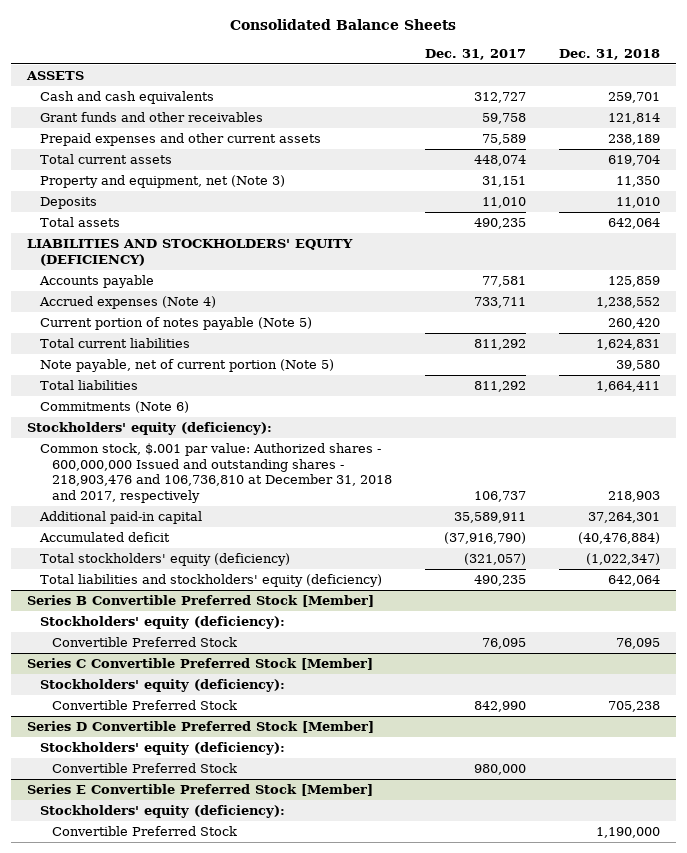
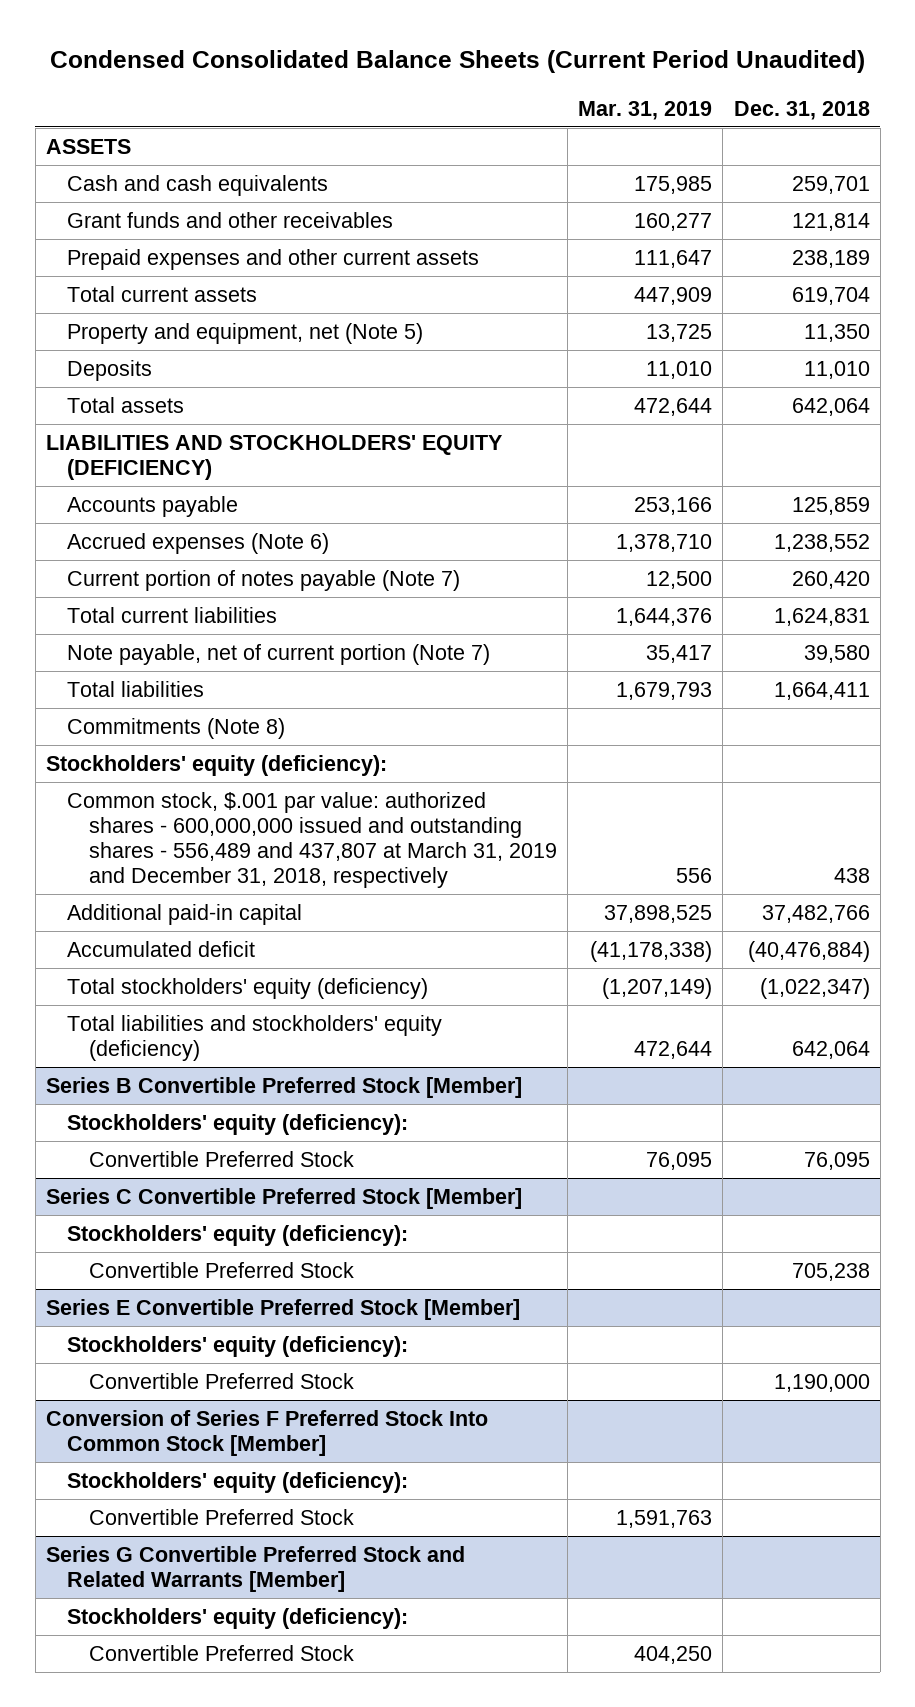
- Consolidated Balance Sheets
+ Condensed Consolidated Balance Sheets (Current Period Unaudited)
- | Dec. 31, 2017 | Dec. 31, 2018
+ | Mar. 31, 2019 | Dec. 31, 2018
- Property and equipment, net (Note 3) | 31,151 | 11,350
+ Property and equipment, net (Note 5) | 13,725 | 11,350
- Accrued expenses (Note 4) | 733,711 | 1,238,552
- Current portion of notes payable (Note 5) | | 260,420
+ Accrued expenses (Note 6) | 1,378,710 | 1,238,552
+ Current portion of notes payable (Note 7) | 12,500 | 260,420
- Note payable, net of current portion (Note 5) | | 39,580
+ Note payable, net of current portion (Note 7) | 35,417 | 39,580
- Commitments (Note 6)
+ Commitments (Note 8)
- Common stock, $.001 par value: Authorized shares - 600,000,000 Issued and outstanding shares - 218,903,476 and 106,736,810 at December 31, 2018 and 2017, respectively | 106,737 | 218,903
- Additional paid-in capital | 35,589,911 | 37,264,301
+ Common stock, $.001 par value: authorized shares - 600,000,000 issued and outstanding shares - 556,489 and 437,807 at March 31, 2019 and December 31, 2018, respectively | 556 | 438
+ Additional paid-in capital | 37,898,525 | 37,482,766
- Series D Convertible Preferred Stock [Member]
- Stockholders' equity (deficiency):
- Convertible Preferred Stock | 980,000 |
+ Conversion of Series F Preferred Stock Into Common Stock [Member]
+ Stockholders' equity (deficiency):
+ Convertible Preferred Stock | 1,591,763 |
+ Series G Convertible Preferred Stock and Related Warrants [Member]
+ Stockholders' equity (deficiency):
+ Convertible Preferred Stock | 404,250 |

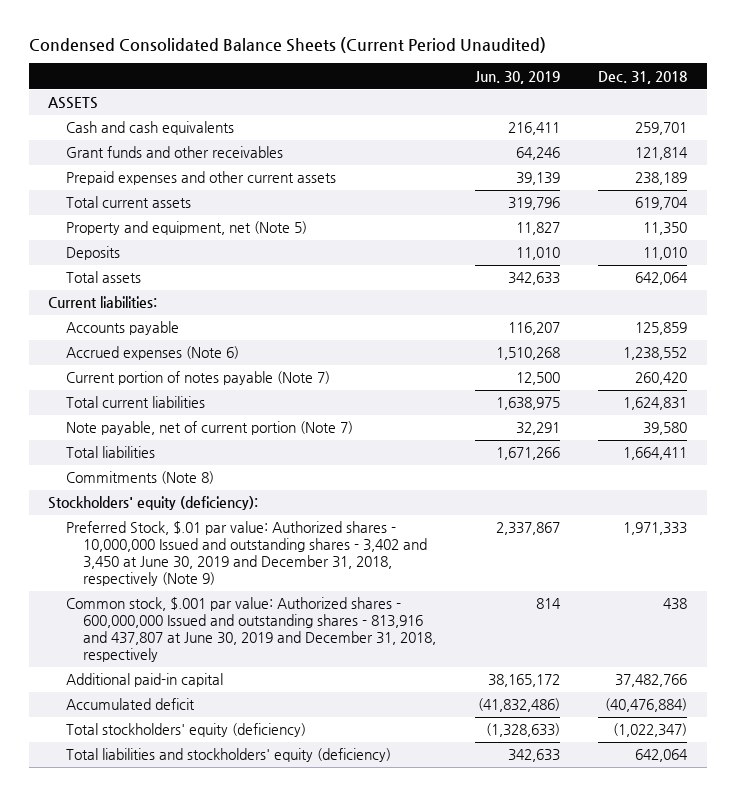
- | Mar. 31, 2019 | Dec. 31, 2018
+ | Jun. 30, 2019 | Dec. 31, 2018
- LIABILITIES AND STOCKHOLDERS' EQUITY (DEFICIENCY)
+ Current liabilities:
- Common stock, $.001 par value: authorized shares - 600,000,000 issued and outstanding shares - 556,489 and 437,807 at March 31, 2019 and December 31, 2018, respectively | 556 | 438
+ Preferred Stock, $.01 par value: Authorized shares - 10,000,000 Issued and outstanding shares - 3,402 and 3,450 at June 30, 2019 and December 31, 2018, respectively (Note 9) | 2,337,867 | 1,971,333
+ Common stock, $.001 par value: Authorized shares - 600,000,000 Issued and outstanding shares - 813,916 and 437,807 at June 30, 2019 and December 31, 2018, respectively | 814 | 438
- Series B Convertible Preferred Stock [Member]
- Stockholders' equity (deficiency):
- Convertible Preferred Stock | 76,095 | 76,095
- Series C Convertible Preferred Stock [Member]
- Stockholders' equity (deficiency):
- Convertible Preferred Stock | | 705,238
- Series E Convertible Preferred Stock [Member]
- Stockholders' equity (deficiency):
- Convertible Preferred Stock | | 1,190,000
- Conversion of Series F Preferred Stock Into Common Stock [Member]
- Stockholders' equity (deficiency):
- Convertible Preferred Stock | 1,591,763 |
- Series G Convertible Preferred Stock and Related Warrants [Member]
- Stockholders' equity (deficiency):
- Convertible Preferred Stock | 404,250 |

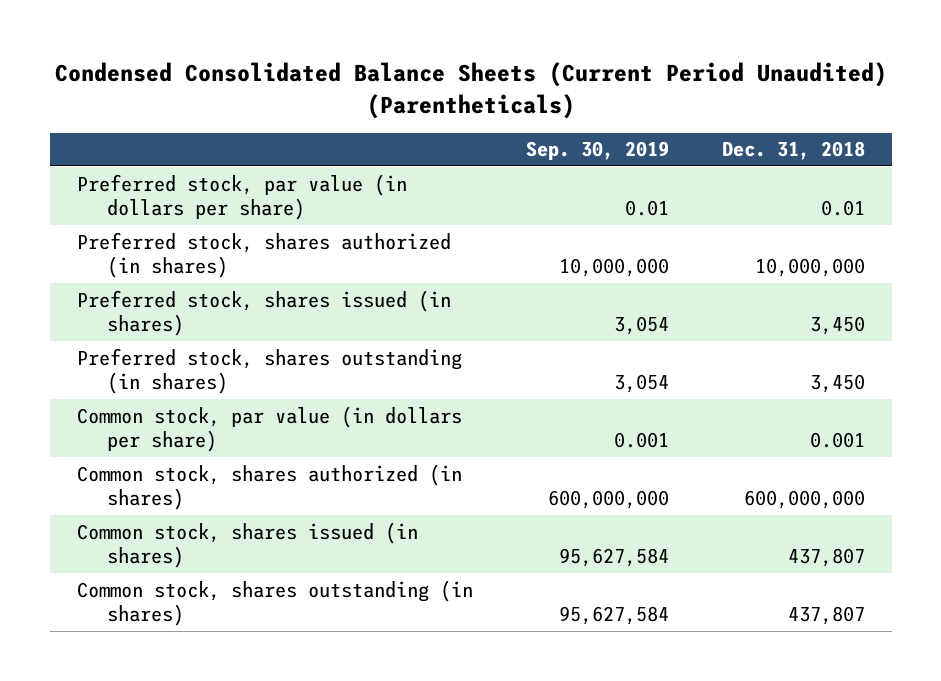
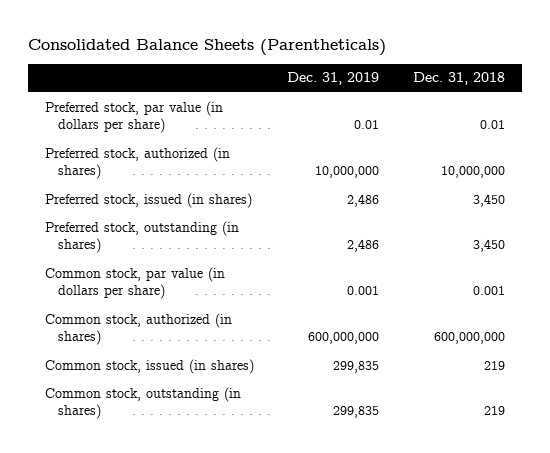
- Condensed Consolidated Balance Sheets (Current Period Unaudited) (Parentheticals)
+ Consolidated Balance Sheets (Parentheticals)
- | Sep. 30, 2019 | Dec. 31, 2018
+ | Dec. 31, 2019 | Dec. 31, 2018
- Preferred stock, shares authorized (in shares) | 10,000,000 | 10,000,000
- Preferred stock, shares issued (in shares) | 3,054 | 3,450
- Preferred stock, shares outstanding (in shares) | 3,054 | 3,450
+ Preferred stock, authorized (in shares) | 10,000,000 | 10,000,000
+ Preferred stock, issued (in shares) | 2,486 | 3,450
+ Preferred stock, outstanding (in shares) | 2,486 | 3,450
- Common stock, shares authorized (in shares) | 600,000,000 | 600,000,000
- Common stock, shares issued (in shares) | 95,627,584 | 437,807
- Common stock, shares outstanding (in shares) | 95,627,584 | 437,807
+ Common stock, authorized (in shares) | 600,000,000 | 600,000,000
+ Common stock, issued (in shares) | 299,835 | 219
+ Common stock, outstanding (in shares) | 299,835 | 219

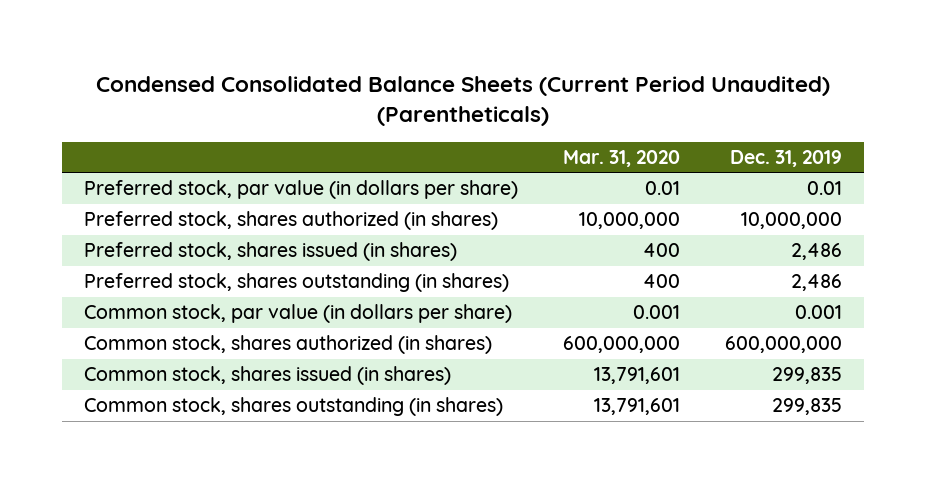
- Consolidated Balance Sheets (Parentheticals)
+ Condensed Consolidated Balance Sheets (Current Period Unaudited) (Parentheticals)
- | Dec. 31, 2019 | Dec. 31, 2018
+ | Mar. 31, 2020 | Dec. 31, 2019
- Preferred stock, authorized (in shares) | 10,000,000 | 10,000,000
- Preferred stock, issued (in shares) | 2,486 | 3,450
- Preferred stock, outstanding (in shares) | 2,486 | 3,450
+ Preferred stock, shares authorized (in shares) | 10,000,000 | 10,000,000
+ Preferred stock, shares issued (in shares) | 400 | 2,486
+ Preferred stock, shares outstanding (in shares) | 400 | 2,486
- Common stock, authorized (in shares) | 600,000,000 | 600,000,000
- Common stock, issued (in shares) | 299,835 | 219
- Common stock, outstanding (in shares) | 299,835 | 219
+ Common stock, shares authorized (in shares) | 600,000,000 | 600,000,000
+ Common stock, shares issued (in shares) | 13,791,601 | 299,835
+ Common stock, shares outstanding (in shares) | 13,791,601 | 299,835

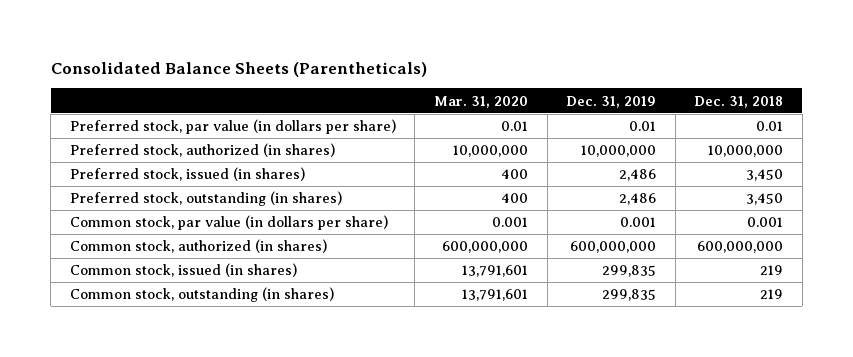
- Condensed Consolidated Balance Sheets (Current Period Unaudited) (Parentheticals)
+ Consolidated Balance Sheets (Parentheticals)
- | Mar. 31, 2020 | Dec. 31, 2019
+ | Mar. 31, 2020 | Dec. 31, 2019 | Dec. 31, 2018
- Preferred stock, shares authorized (in shares) | 10,000,000 | 10,000,000
- Preferred stock, shares issued (in shares) | 400 | 2,486
- Preferred stock, shares outstanding (in shares) | 400 | 2,486
+ Preferred stock, authorized (in shares) | 10,000,000 | 10,000,000 | 10,000,000
+ Preferred stock, issued (in shares) | 400 | 2,486 | 3,450
+ Preferred stock, outstanding (in shares) | 400 | 2,486 | 3,450
- Common stock, shares authorized (in shares) | 600,000,000 | 600,000,000
- Common stock, shares issued (in shares) | 13,791,601 | 299,835
- Common stock, shares outstanding (in shares) | 13,791,601 | 299,835
+ Common stock, authorized (in shares) | 600,000,000 | 600,000,000 | 600,000,000
+ Common stock, issued (in shares) | 13,791,601 | 299,835 | 219
+ Common stock, outstanding (in shares) | 13,791,601 | 299,835 | 219

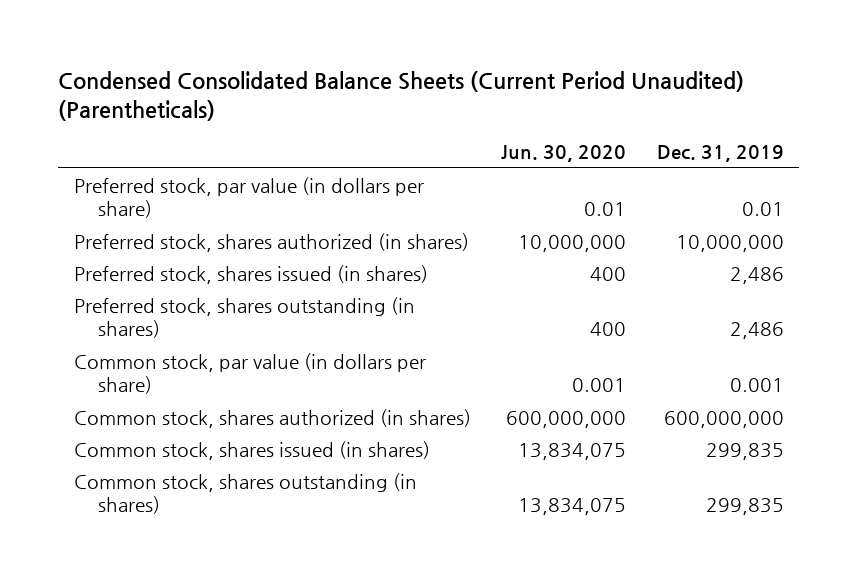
- Consolidated Balance Sheets (Parentheticals)
+ Condensed Consolidated Balance Sheets (Current Period Unaudited) (Parentheticals)
- | Mar. 31, 2020 | Dec. 31, 2019 | Dec. 31, 2018
+ | Jun. 30, 2020 | Dec. 31, 2019
- Preferred stock, authorized (in shares) | 10,000,000 | 10,000,000 | 10,000,000
- Preferred stock, issued (in shares) | 400 | 2,486 | 3,450
- Preferred stock, outstanding (in shares) | 400 | 2,486 | 3,450
+ Preferred stock, shares authorized (in shares) | 10,000,000 | 10,000,000
+ Preferred stock, shares issued (in shares) | 400 | 2,486
+ Preferred stock, shares outstanding (in shares) | 400 | 2,486
- Common stock, authorized (in shares) | 600,000,000 | 600,000,000 | 600,000,000
- Common stock, issued (in shares) | 13,791,601 | 299,835 | 219
- Common stock, outstanding (in shares) | 13,791,601 | 299,835 | 219
+ Common stock, shares authorized (in shares) | 600,000,000 | 600,000,000
+ Common stock, shares issued (in shares) | 13,834,075 | 299,835
+ Common stock, shares outstanding (in shares) | 13,834,075 | 299,835

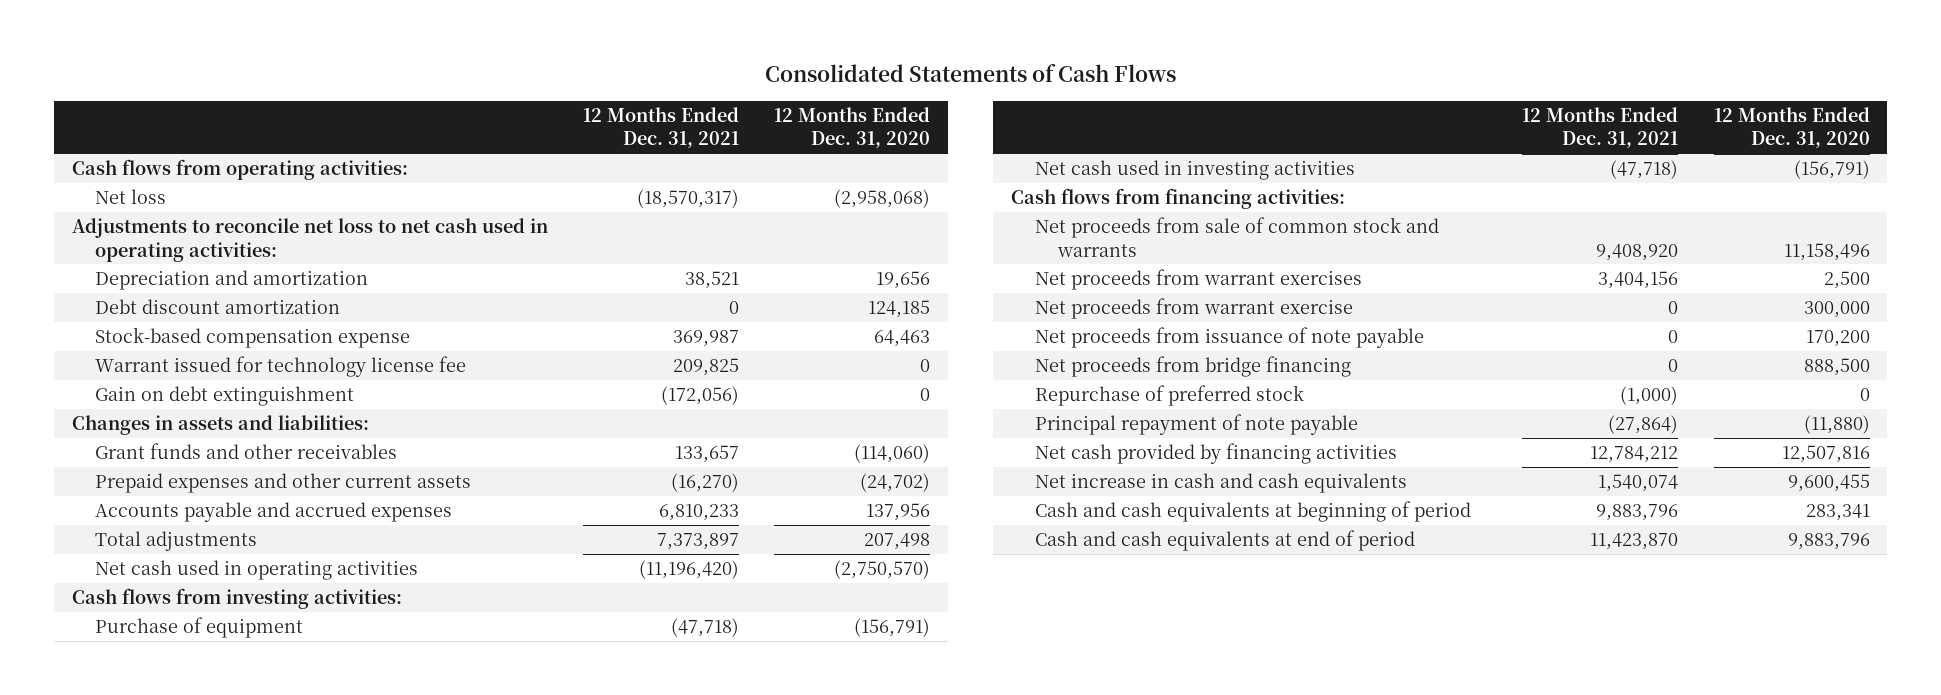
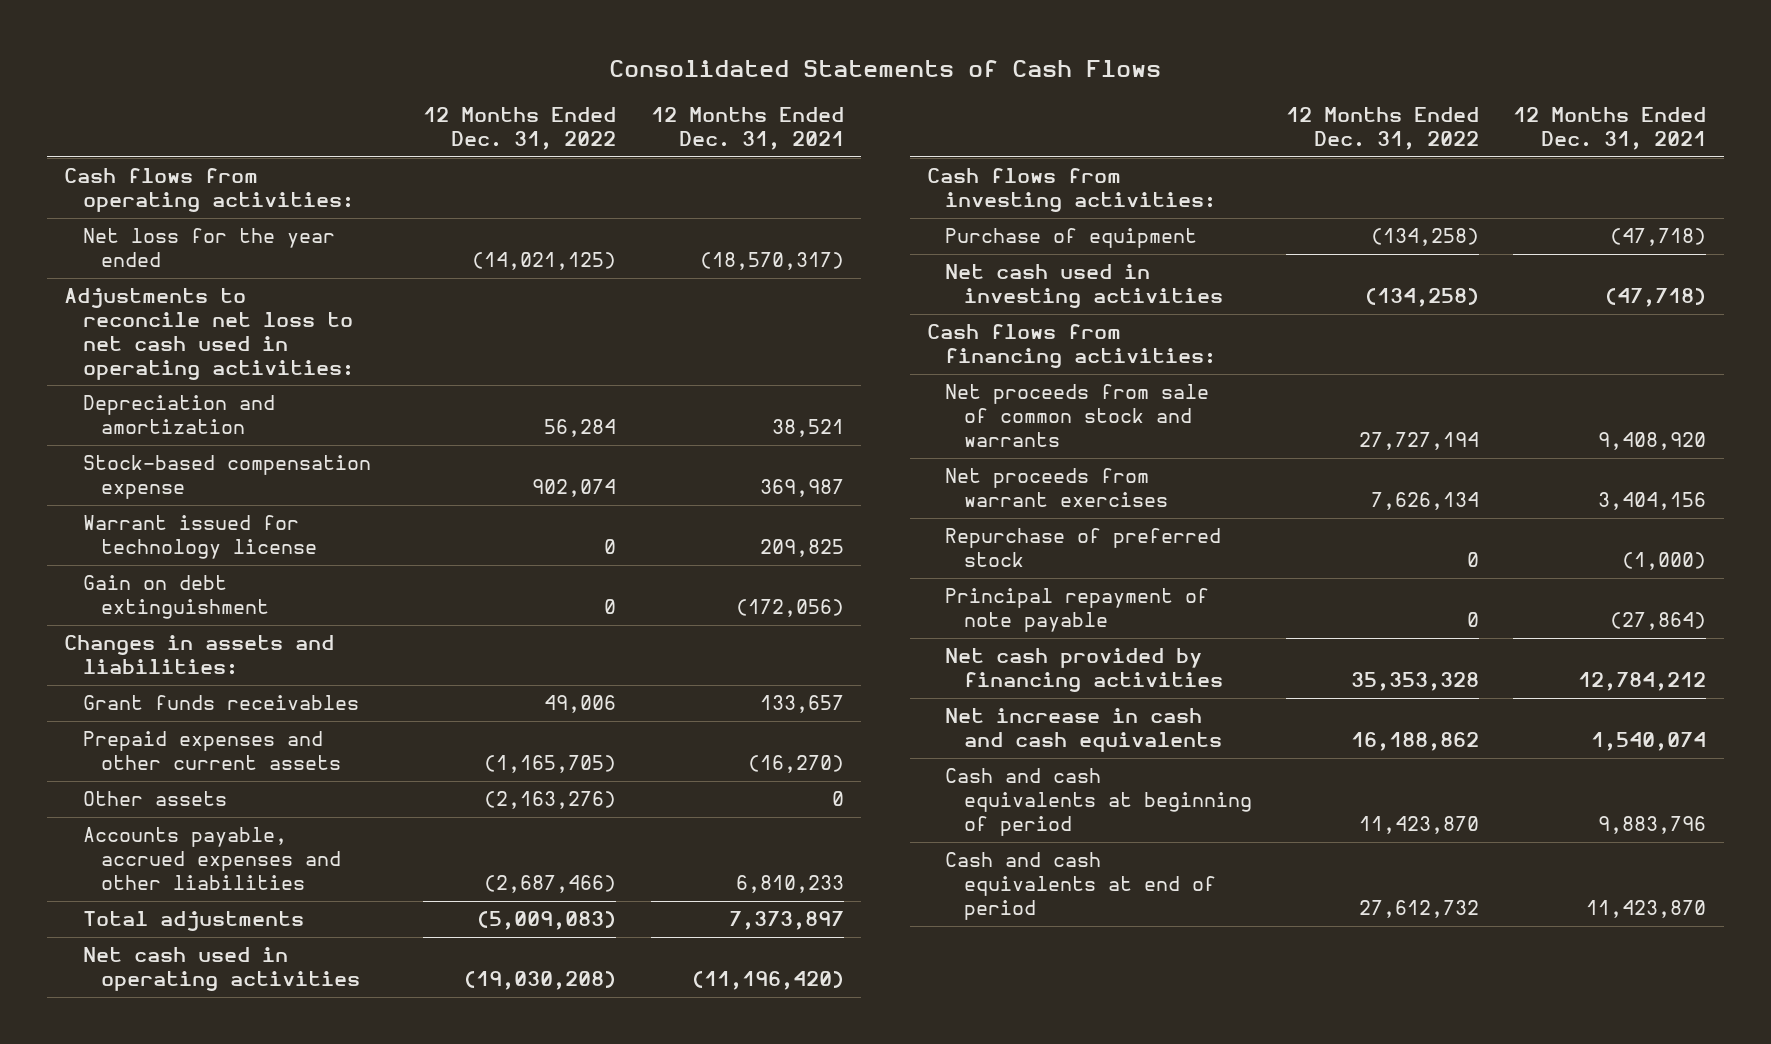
- | 12 Months Ended Dec. 31, 2021 | 12 Months Ended Dec. 31, 2020
+ | 12 Months Ended Dec. 31, 2022 | 12 Months Ended Dec. 31, 2021
- Net loss | (18,570,317) | (2,958,068)
+ Net loss for the year ended | (14,021,125) | (18,570,317)
- Debt discount amortization | 0 | 124,185
- Warrant issued for technology license fee | 209,825 | 0
+ Warrant issued for technology license | 0 | 209,825
- Grant funds and other receivables | 133,657 | (114,060)
+ Grant funds receivables | 49,006 | 133,657
- Accounts payable and accrued expenses | 6,810,233 | 137,956
+ Other assets | (2,163,276) | 0
+ Accounts payable, accrued expenses and other liabilities | (2,687,466) | 6,810,233
- Net proceeds from warrant exercise | 0 | 300,000
- Net proceeds from issuance of note payable | 0 | 170,200
- Net proceeds from bridge financing | 0 | 888,500

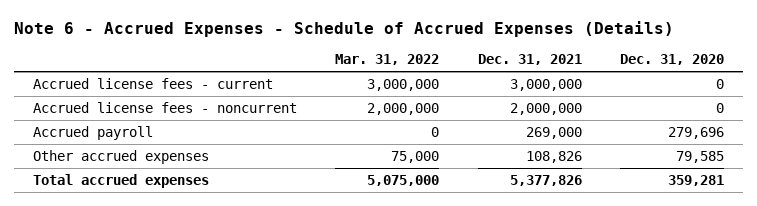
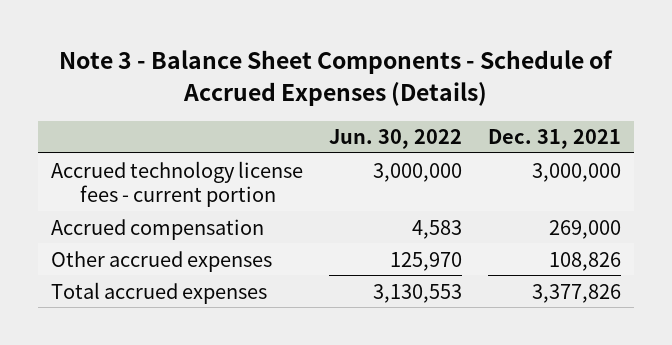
- Note 6 - Accrued Expenses - Schedule of Accrued Expenses (Details)
+ Note 3 - Balance Sheet Components - Schedule of Accrued Expenses (Details)
- | Mar. 31, 2022 | Dec. 31, 2021 | Dec. 31, 2020
+ | Jun. 30, 2022 | Dec. 31, 2021
- Accrued license fees - current | 3,000,000 | 3,000,000 | 0
- Accrued license fees - noncurrent | 2,000,000 | 2,000,000 | 0
- Accrued payroll | 0 | 269,000 | 279,696
+ Accrued technology license fees - current portion | 3,000,000 | 3,000,000
+ Accrued compensation | 4,583 | 269,000
- Total accrued expenses | 5,075,000 | 5,377,826 | 359,281
+ Total accrued expenses | 3,130,553 | 3,377,826

